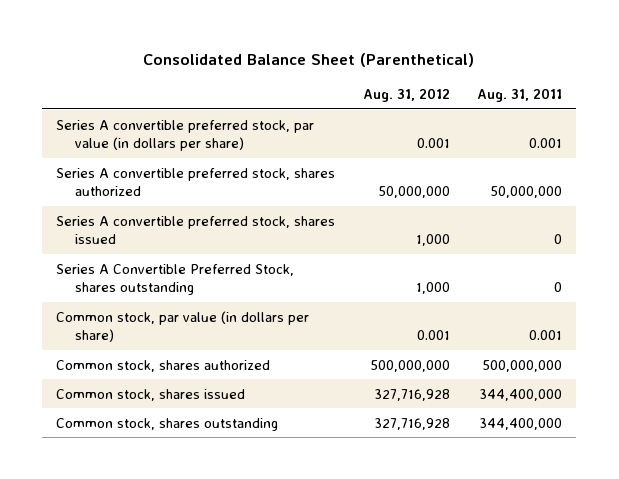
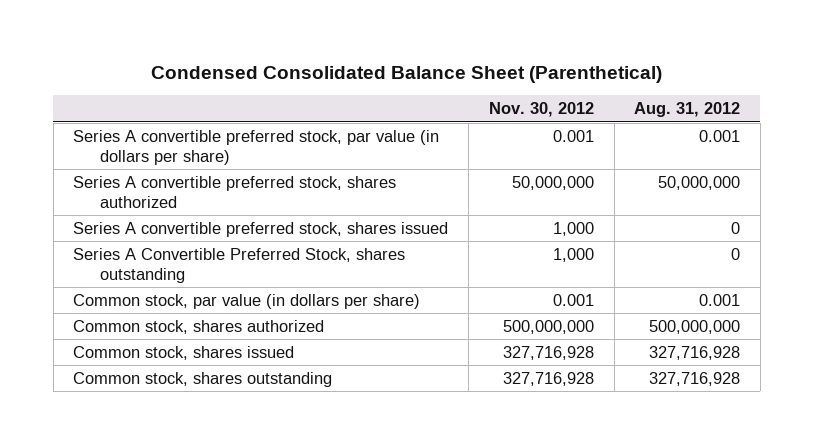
- Consolidated Balance Sheet (Parenthetical)
+ Condensed Consolidated Balance Sheet (Parenthetical)
- | Aug. 31, 2012 | Aug. 31, 2011
+ | Nov. 30, 2012 | Aug. 31, 2012
- Series A convertible preferred stock, shares issued | 1,000 | 0
- Series A Convertible Preferred Stock, shares outstanding | 1,000 | 0
+ Series A convertible preferred stock, shares issued | 1,000 | 0
+ Series A Convertible Preferred Stock, shares outstanding | 1,000 | 0

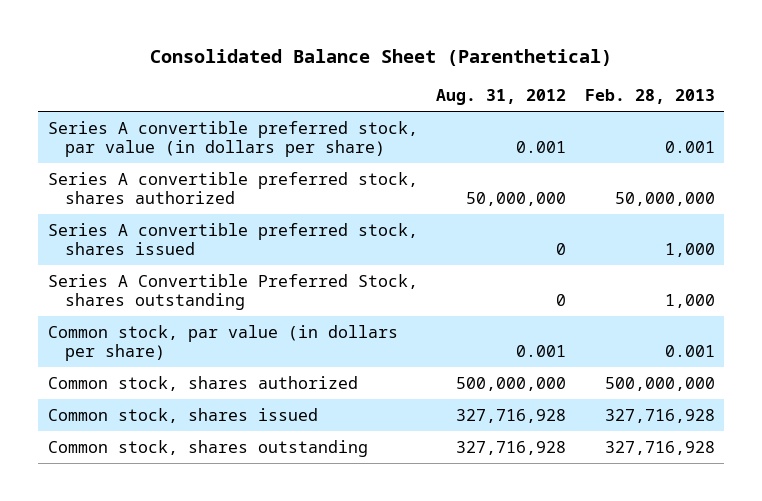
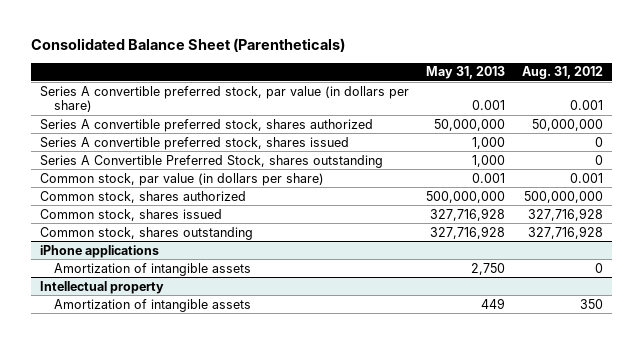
- Consolidated Balance Sheet (Parenthetical)
+ Consolidated Balance Sheet (Parentheticals)
- | Aug. 31, 2012 | Feb. 28, 2013
+ | May 31, 2013 | Aug. 31, 2012
+ iPhone applications
+ Amortization of intangible assets | 2,750 | 0
+ Intellectual property
+ Amortization of intangible assets | 449 | 350

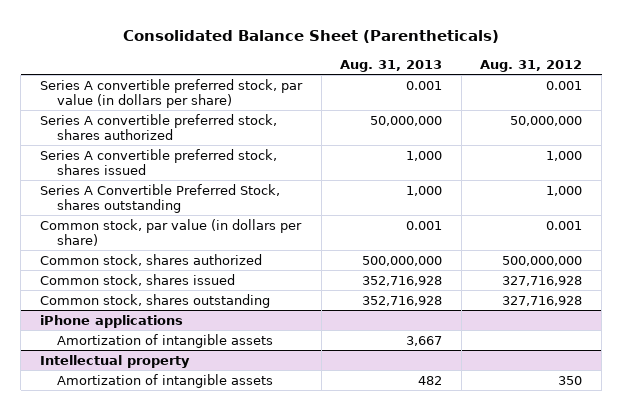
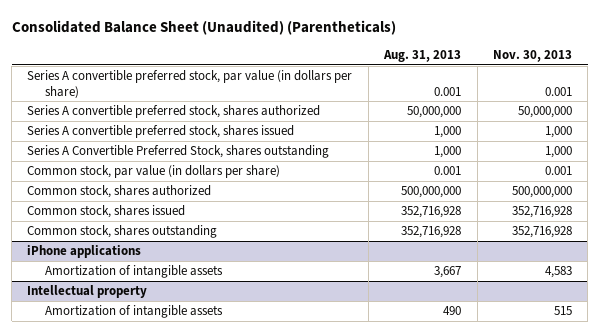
- Consolidated Balance Sheet (Parentheticals)
+ Consolidated Balance Sheet (Unaudited) (Parentheticals)
- | Aug. 31, 2013 | Aug. 31, 2012
+ | Aug. 31, 2013 | Nov. 30, 2013
@ Intellectual property
- Amortization of intangible assets | 482 | 350
+ Amortization of intangible assets | 490 | 515

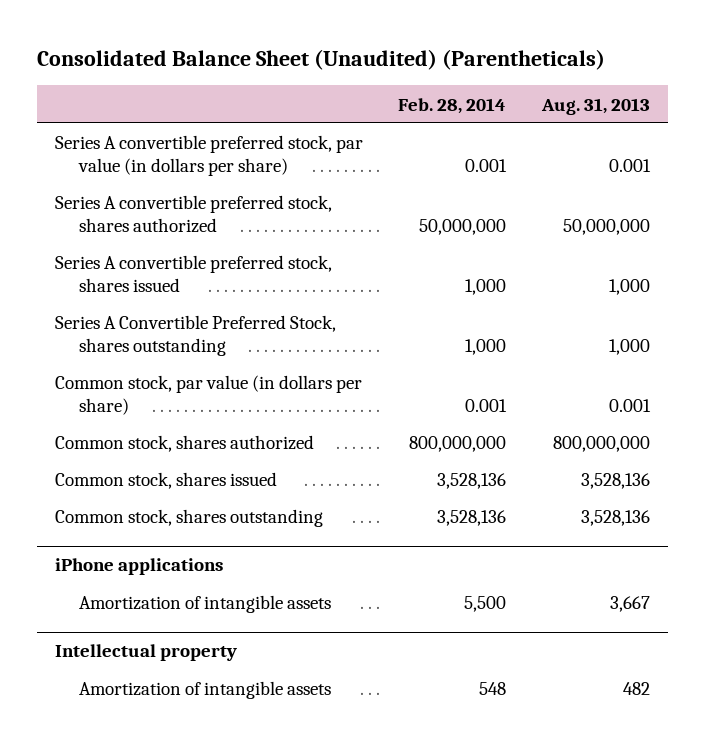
- | Aug. 31, 2013 | Nov. 30, 2013
+ | Feb. 28, 2014 | Aug. 31, 2013
- Common stock, shares authorized | 500,000,000 | 500,000,000
- Common stock, shares issued | 352,716,928 | 352,716,928
- Common stock, shares outstanding | 352,716,928 | 352,716,928
+ Common stock, shares authorized | 800,000,000 | 800,000,000
+ Common stock, shares issued | 3,528,136 | 3,528,136
+ Common stock, shares outstanding | 3,528,136 | 3,528,136
@ Intellectual property
- Amortization of intangible assets | 490 | 515
+ Amortization of intangible assets | 548 | 482

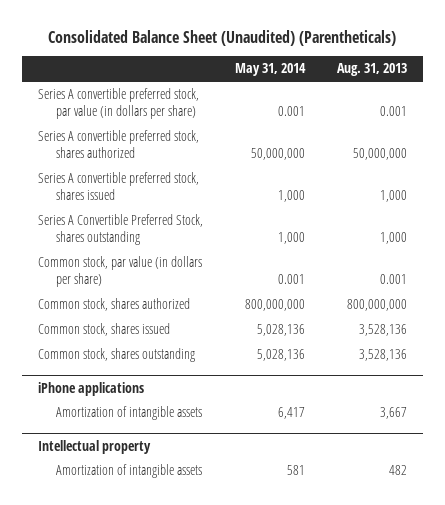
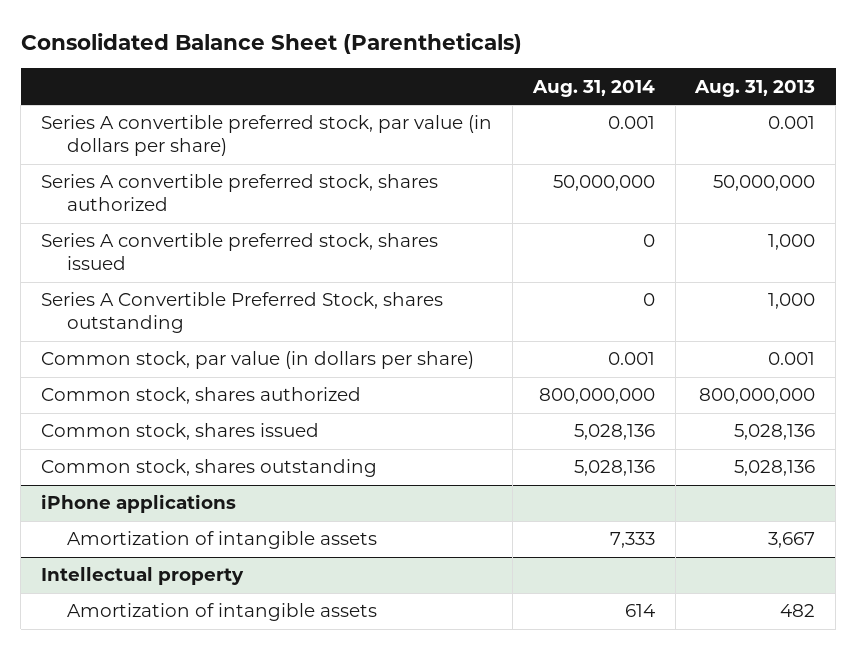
- Consolidated Balance Sheet (Unaudited) (Parentheticals)
+ Consolidated Balance Sheet (Parentheticals)
- | May 31, 2014 | Aug. 31, 2013
+ | Aug. 31, 2014 | Aug. 31, 2013
- Common stock, shares issued | 5,028,136 | 3,528,136
- Common stock, shares outstanding | 5,028,136 | 3,528,136
+ Common stock, shares issued | 5,028,136 | 5,028,136
+ Common stock, shares outstanding | 5,028,136 | 5,028,136

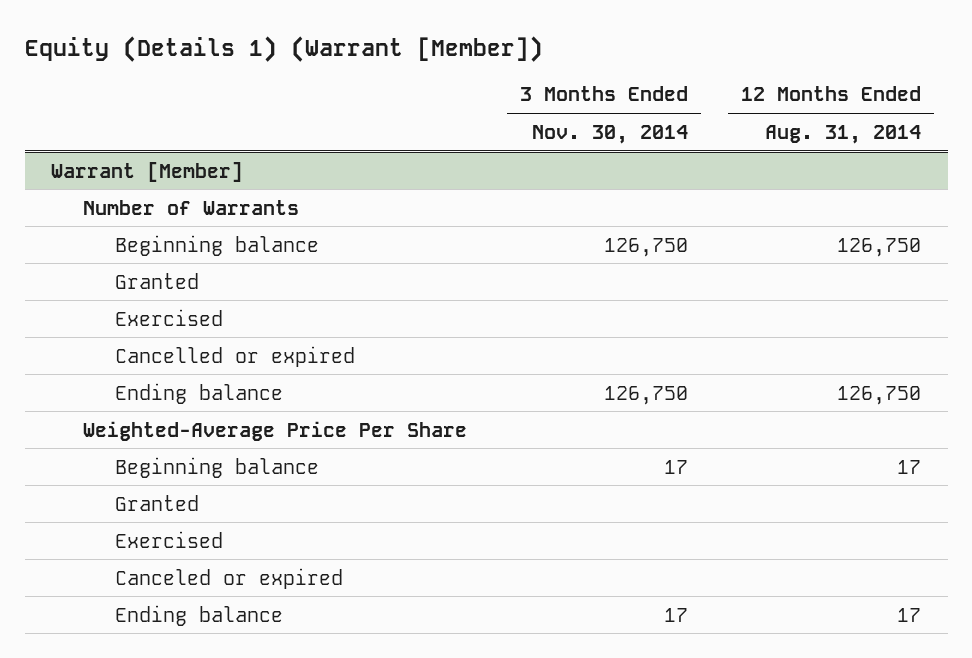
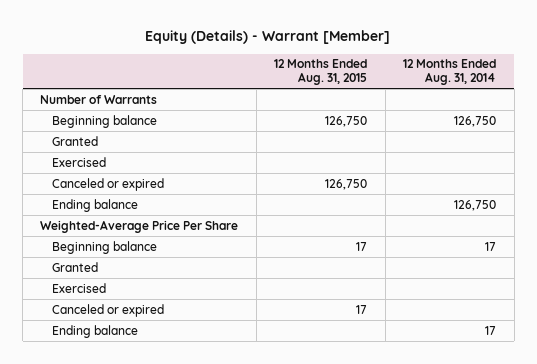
- Equity (Details 1) (Warrant [Member])
+ Equity (Details) - Warrant [Member]
- | 3 Months Ended Nov. 30, 2014 | 12 Months Ended Aug. 31, 2014
+ | 12 Months Ended Aug. 31, 2015 | 12 Months Ended Aug. 31, 2014
- Warrant [Member]
- Cancelled or expired
+ Canceled or expired | 126,750 |

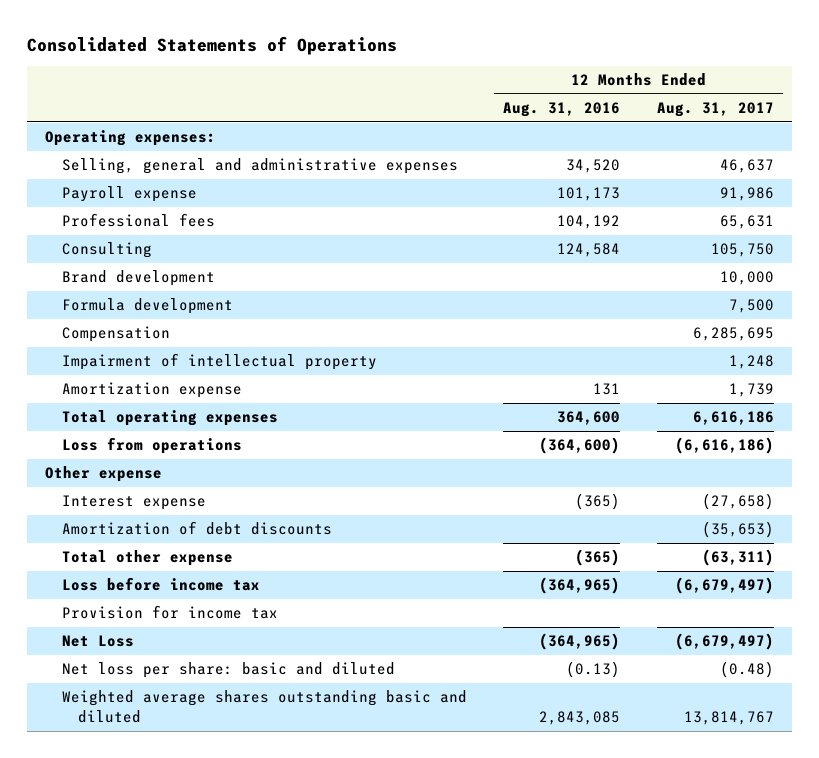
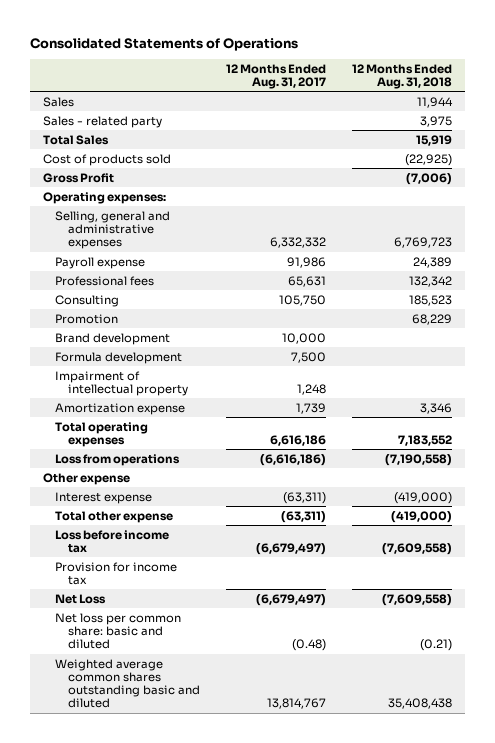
- | 12 Months Ended Aug. 31, 2016 | 12 Months Ended Aug. 31, 2017
+ | 12 Months Ended Aug. 31, 2017 | 12 Months Ended Aug. 31, 2018
+ Sales | | 11,944
+ Sales - related party | | 3,975
+ Total Sales | | 15,919
+ Cost of products sold | | (22,925)
+ Gross Profit | | (7,006)
- Selling, general and administrative expenses | 34,520 | 46,637
+ Selling, general and administrative expenses | 6,332,332 | 6,769,723
+ Promotion | | 68,229
- Compensation | | 6,285,695
- Interest expense | (365) | (27,658)
- Amortization of debt discounts | | (35,653)
+ Interest expense | (63,311) | (419,000)
- Net loss per share: basic and diluted | (0.13) | (0.48)
- Weighted average shares outstanding basic and diluted | 2,843,085 | 13,814,767
+ Net loss per common share: basic and diluted | (0.48) | (0.21)
+ Weighted average common shares outstanding basic and diluted | 13,814,767 | 35,408,438

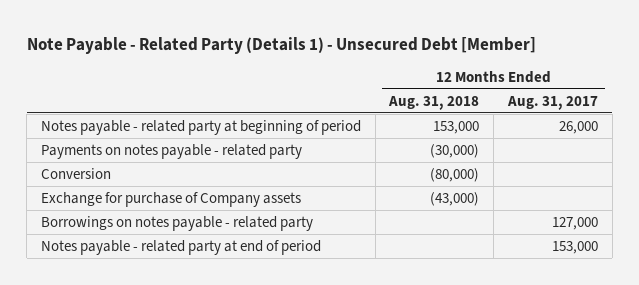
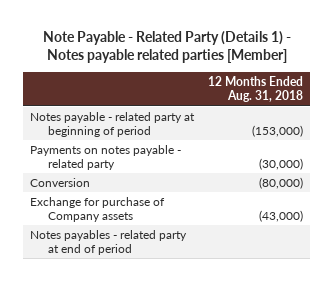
- Note Payable - Related Party (Details 1) - Unsecured Debt [Member]
+ Note Payable - Related Party (Details 1) - Notes payable related parties [Member]
- | 12 Months Ended Aug. 31, 2018 | 12 Months Ended Aug. 31, 2017
+ | 12 Months Ended Aug. 31, 2018
- Notes payable - related party at beginning of period | 153,000 | 26,000
+ Notes payable - related party at beginning of period | (153,000)
- Borrowings on notes payable - related party | | 127,000
- Notes payable - related party at end of period | | 153,000
+ Notes payables - related party at end of period

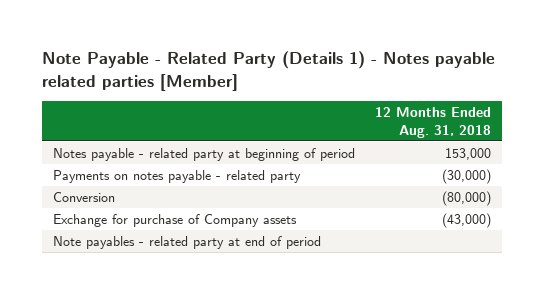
- Notes payable - related party at beginning of period | (153,000)
+ Notes payable - related party at beginning of period | 153,000
- Notes payables - related party at end of period
+ Note payables - related party at end of period

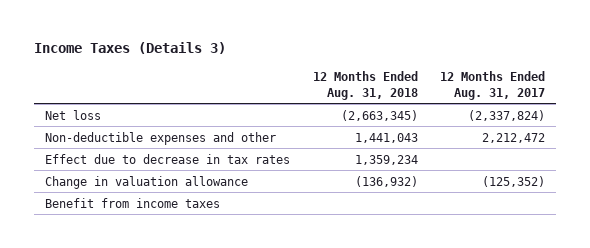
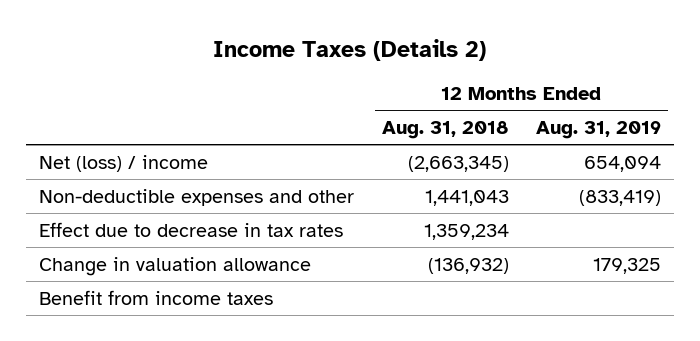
- Income Taxes (Details 3)
+ Income Taxes (Details 2)
- | 12 Months Ended Aug. 31, 2018 | 12 Months Ended Aug. 31, 2017
+ | 12 Months Ended Aug. 31, 2018 | 12 Months Ended Aug. 31, 2019
- Net loss | (2,663,345) | (2,337,824)
+ Net (loss) / income | (2,663,345) | 654,094

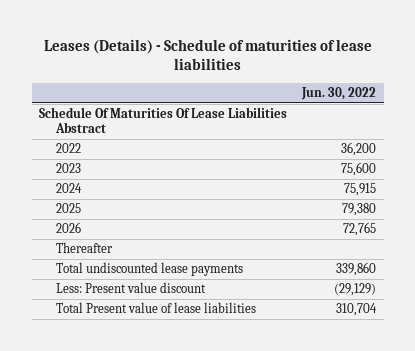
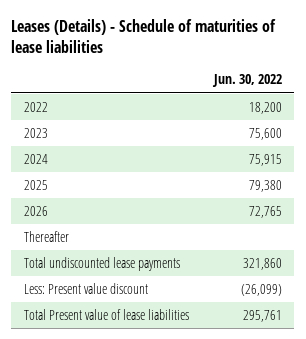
- Schedule Of Maturities Of Lease Liabilities Abstract
- 2022 | 36,200
+ 2022 | 18,200
- Total undiscounted lease payments | 339,860
- Less: Present value discount | (29,129)
- Total Present value of lease liabilities | 310,704
+ Total undiscounted lease payments | 321,860
+ Less: Present value discount | (26,099)
+ Total Present value of lease liabilities | 295,761

